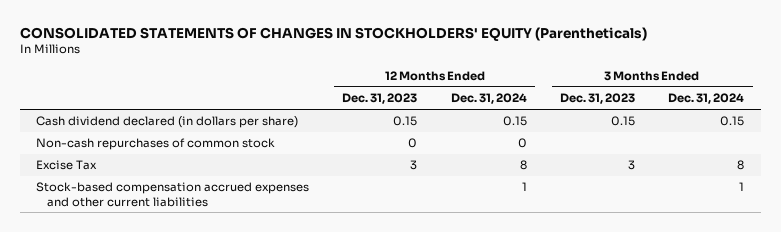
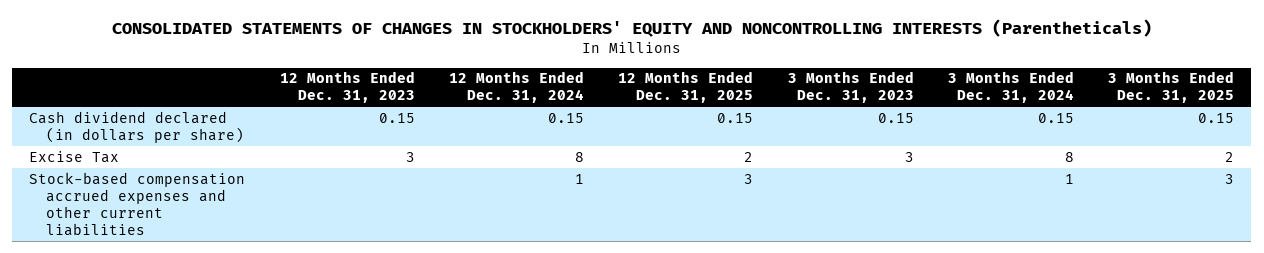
- CONSOLIDATED STATEMENTS OF CHANGES IN STOCKHOLDERS' EQUITY (Parentheticals)
+ CONSOLIDATED STATEMENTS OF CHANGES IN STOCKHOLDERS' EQUITY AND NONCONTROLLING INTERESTS (Parentheticals)
- | 12 Months Ended Dec. 31, 2023 | 12 Months Ended Dec. 31, 2024 | 3 Months Ended Dec. 31, 2023 | 3 Months Ended Dec. 31, 2024
+ | 12 Months Ended Dec. 31, 2023 | 12 Months Ended Dec. 31, 2024 | 12 Months Ended Dec. 31, 2025 | 3 Months Ended Dec. 31, 2023 | 3 Months Ended Dec. 31, 2024 | 3 Months Ended Dec. 31, 2025
- Non-cash repurchases of common stock | 0 | 0 | |

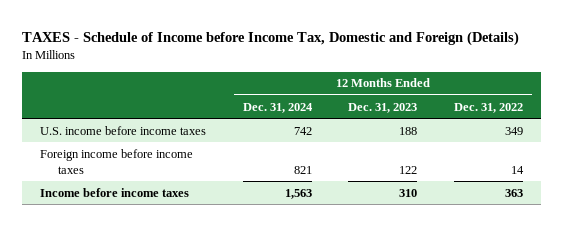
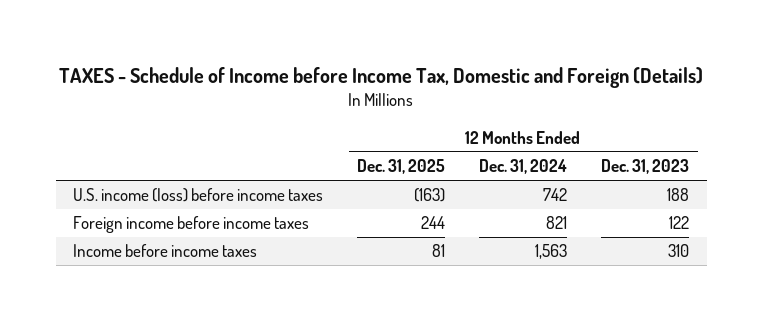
- | 12 Months Ended Dec. 31, 2024 | 12 Months Ended Dec. 31, 2023 | 12 Months Ended Dec. 31, 2022
+ | 12 Months Ended Dec. 31, 2025 | 12 Months Ended Dec. 31, 2024 | 12 Months Ended Dec. 31, 2023
- U.S. income before income taxes | 742 | 188 | 349
+ U.S. income (loss) before income taxes | (163) | 742 | 188

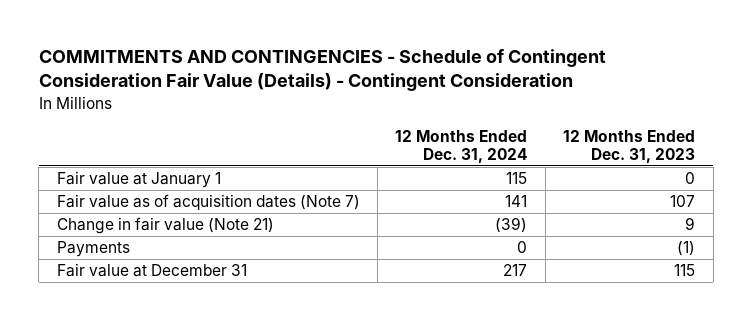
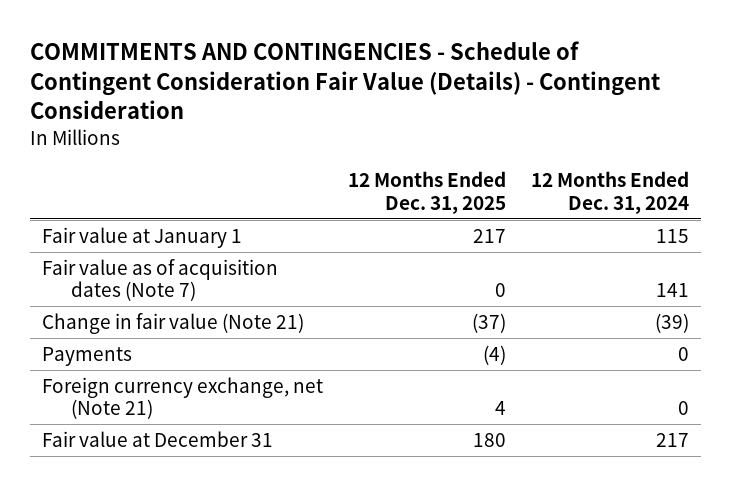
- | 12 Months Ended Dec. 31, 2024 | 12 Months Ended Dec. 31, 2023
+ | 12 Months Ended Dec. 31, 2025 | 12 Months Ended Dec. 31, 2024
+ Foreign currency exchange, net (Note 21) | 4 | 0

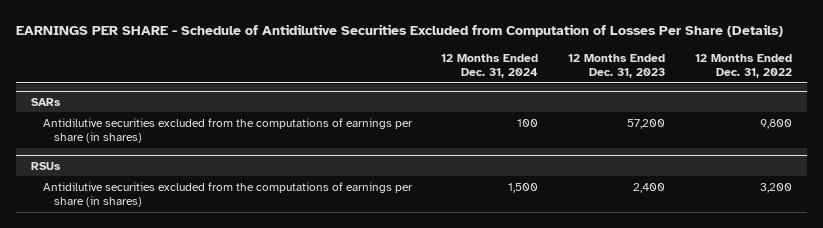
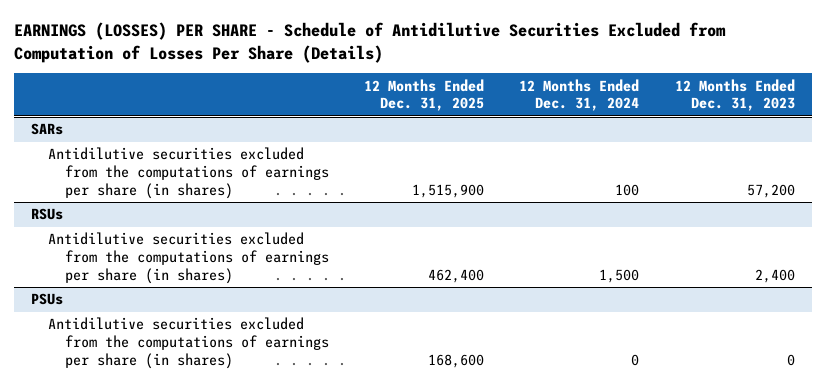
- EARNINGS PER SHARE - Schedule of Antidilutive Securities Excluded from Computation of Losses Per Share (Details)
+ EARNINGS (LOSSES) PER SHARE - Schedule of Antidilutive Securities Excluded from Computation of Losses Per Share (Details)
- | 12 Months Ended Dec. 31, 2024 | 12 Months Ended Dec. 31, 2023 | 12 Months Ended Dec. 31, 2022
+ | 12 Months Ended Dec. 31, 2025 | 12 Months Ended Dec. 31, 2024 | 12 Months Ended Dec. 31, 2023
+ PSUs
+ Antidilutive securities excluded from the computations of earnings per share (in shares) | 168,600 | 0 | 0

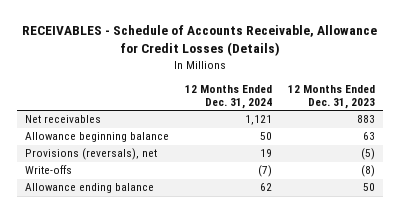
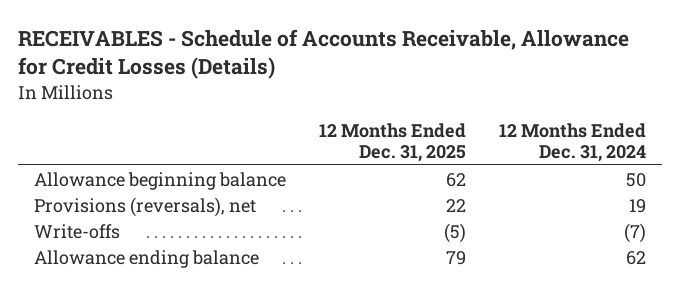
- | 12 Months Ended Dec. 31, 2024 | 12 Months Ended Dec. 31, 2023
+ | 12 Months Ended Dec. 31, 2025 | 12 Months Ended Dec. 31, 2024
- Net receivables | 1,121 | 883

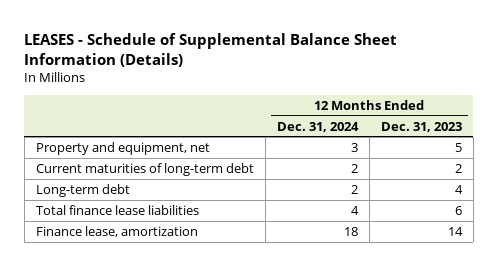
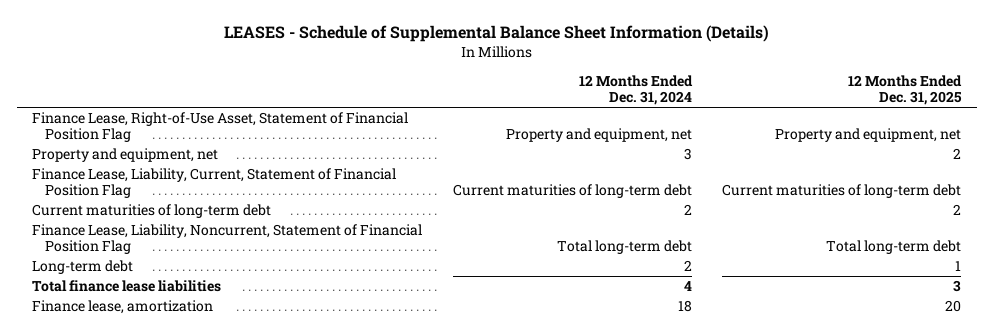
- | 12 Months Ended Dec. 31, 2024 | 12 Months Ended Dec. 31, 2023
+ | 12 Months Ended Dec. 31, 2024 | 12 Months Ended Dec. 31, 2025
+ Finance Lease, Right-of-Use Asset, Statement of Financial Position Flag | Property and equipment, net | Property and equipment, net
+ Finance Lease, Liability, Current, Statement of Financial Position Flag | Current maturities of long-term debt | Current maturities of long-term debt
+ Finance Lease, Liability, Noncurrent, Statement of Financial Position Flag | Total long-term debt | Total long-term debt

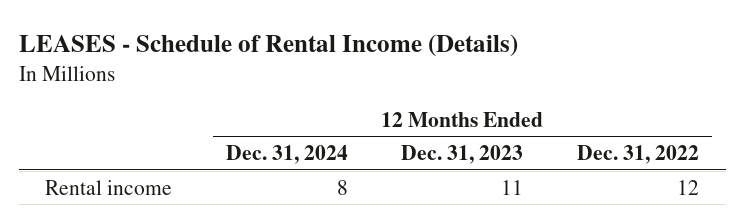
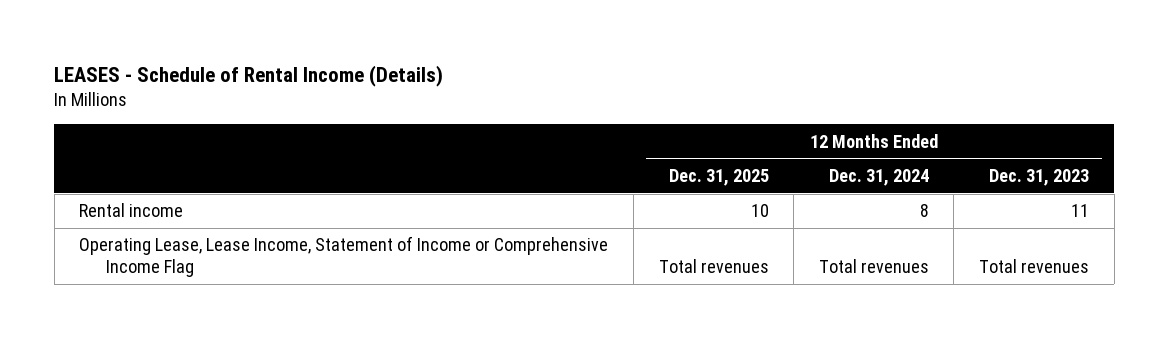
- | 12 Months Ended Dec. 31, 2024 | 12 Months Ended Dec. 31, 2023 | 12 Months Ended Dec. 31, 2022
+ | 12 Months Ended Dec. 31, 2025 | 12 Months Ended Dec. 31, 2024 | 12 Months Ended Dec. 31, 2023
+ Operating Lease, Lease Income, Statement of Income or Comprehensive Income Flag | Total revenues | Total revenues | Total revenues

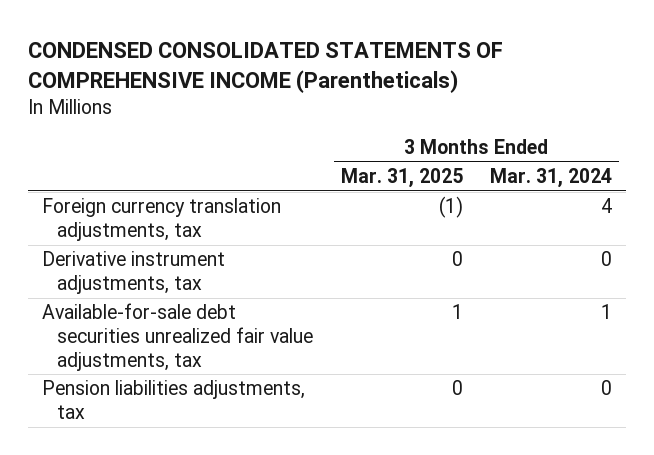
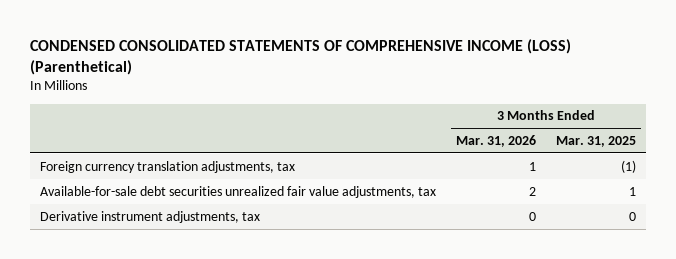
- CONDENSED CONSOLIDATED STATEMENTS OF COMPREHENSIVE INCOME (Parentheticals)
+ CONDENSED CONSOLIDATED STATEMENTS OF COMPREHENSIVE INCOME (LOSS) (Parenthetical)
- | 3 Months Ended Mar. 31, 2025 | 3 Months Ended Mar. 31, 2024
+ | 3 Months Ended Mar. 31, 2026 | 3 Months Ended Mar. 31, 2025
- Pension liabilities adjustments, tax | 0 | 0
moved down: Derivative instrument adjustments, tax | 0 | 0

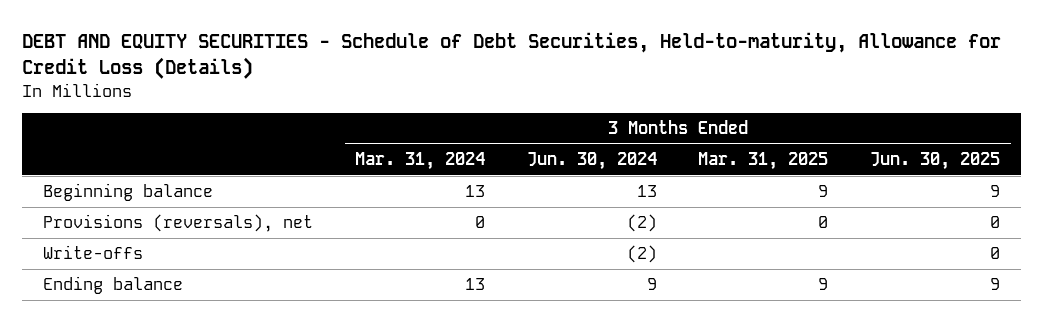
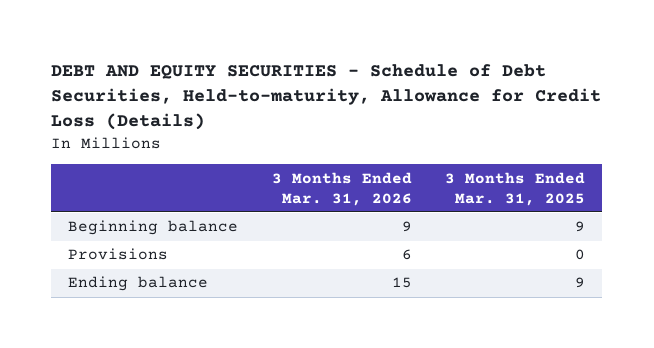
- | 3 Months Ended Mar. 31, 2024 | 3 Months Ended Jun. 30, 2024 | 3 Months Ended Mar. 31, 2025 | 3 Months Ended Jun. 30, 2025
+ | 3 Months Ended Mar. 31, 2026 | 3 Months Ended Mar. 31, 2025
- Provisions (reversals), net | 0 | (2) | 0 | 0
- Write-offs | | (2) | | 0
+ Provisions | 6 | 0

